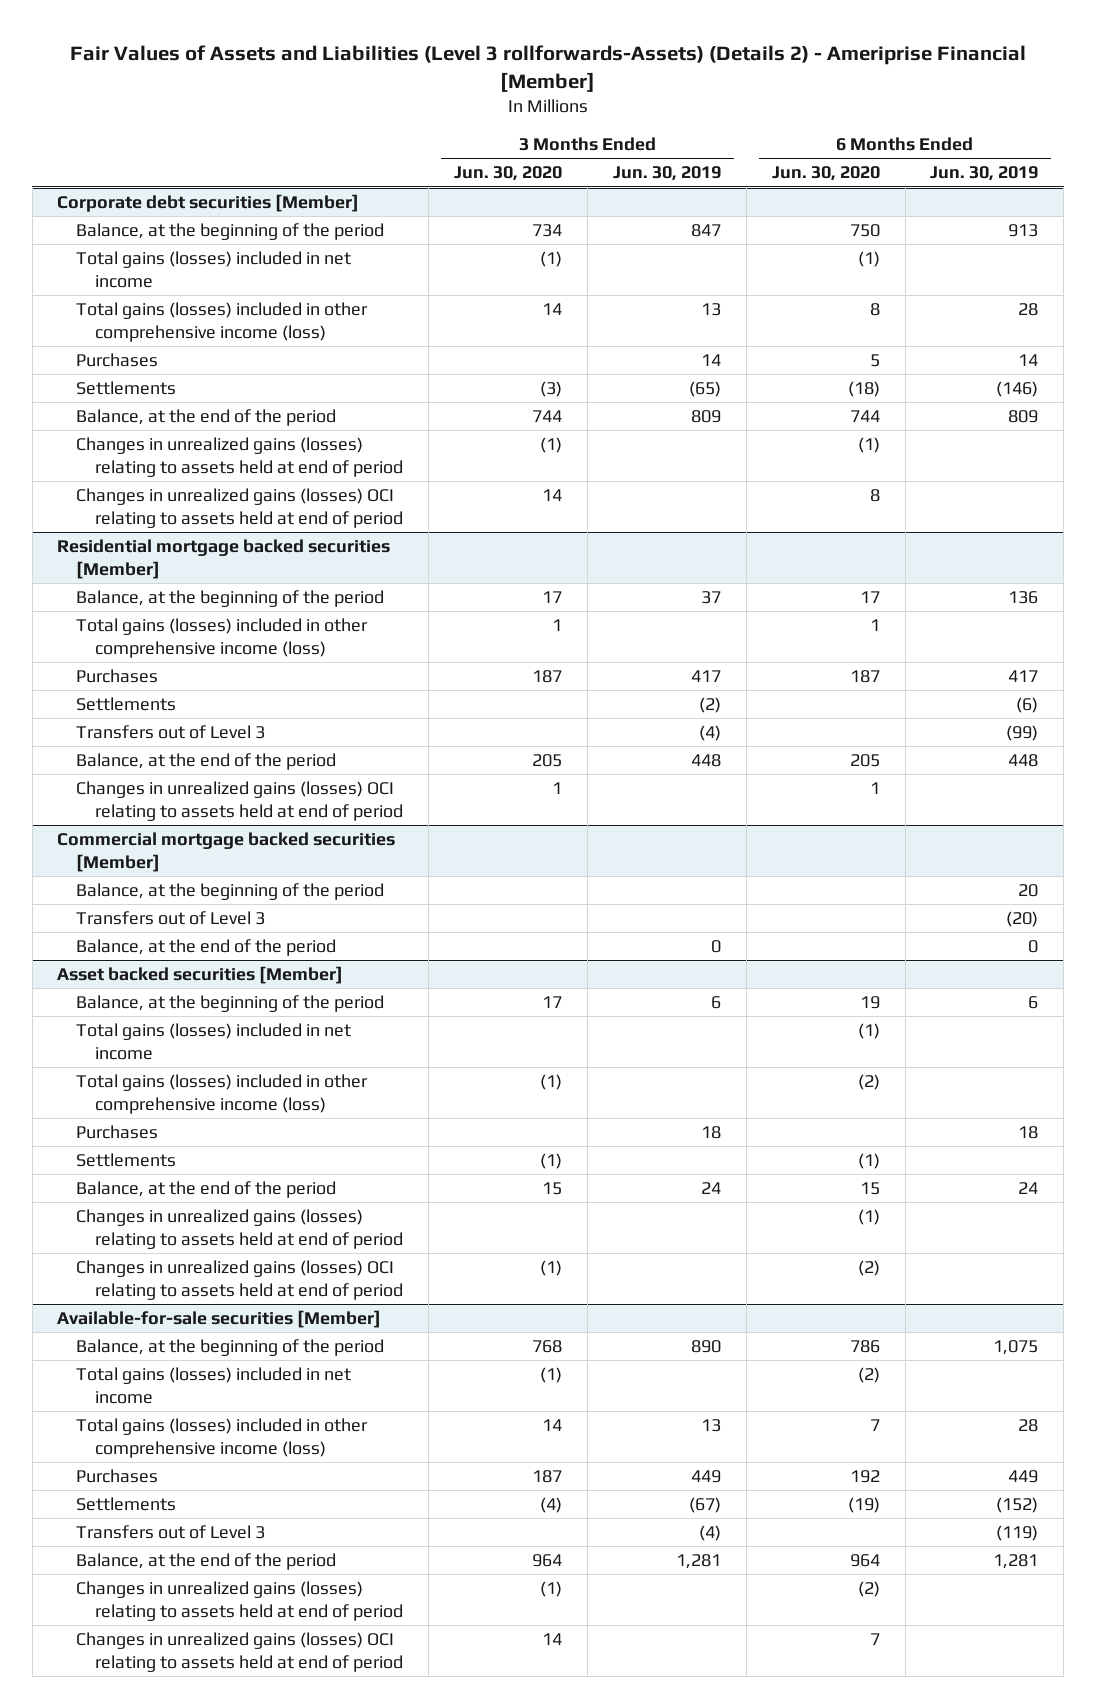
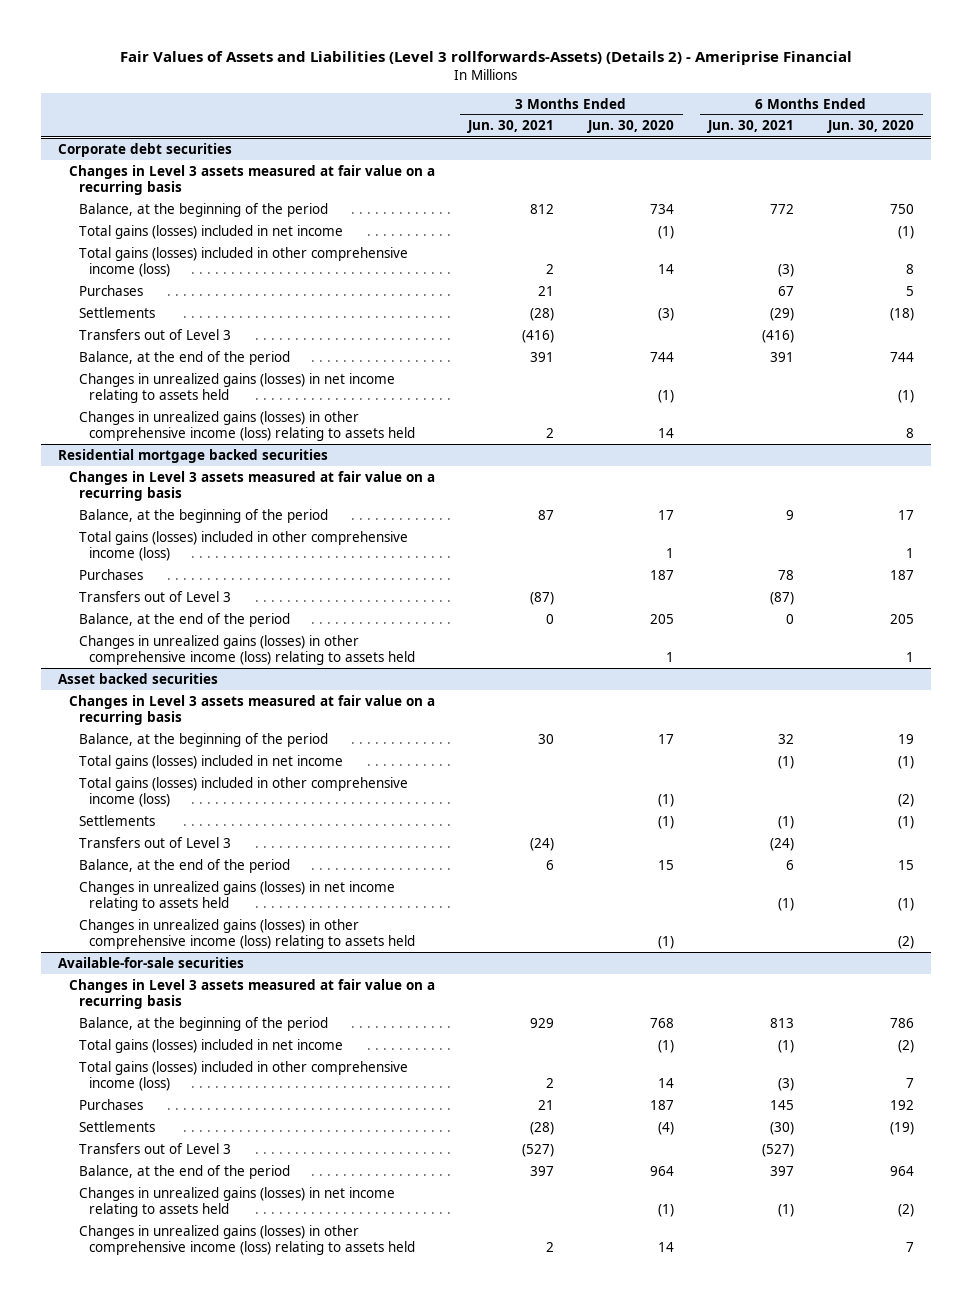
- Fair Values of Assets and Liabilities (Level 3 rollforwards-Assets) (Details 2) - Ameriprise Financial [Member]
+ Fair Values of Assets and Liabilities (Level 3 rollforwards-Assets) (Details 2) - Ameriprise Financial
- | 3 Months Ended Jun. 30, 2020 | 3 Months Ended Jun. 30, 2019 | 6 Months Ended Jun. 30, 2020 | 6 Months Ended Jun. 30, 2019
+ | 3 Months Ended Jun. 30, 2021 | 3 Months Ended Jun. 30, 2020 | 6 Months Ended Jun. 30, 2021 | 6 Months Ended Jun. 30, 2020
- Corporate debt securities [Member]
+ Corporate debt securities
+ Changes in Level 3 assets measured at fair value on a recurring basis
+ Transfers out of Level 3 | (416) | | (416) |
- Changes in unrealized gains (losses) relating to assets held at end of period | (1) | | (1) |
- Changes in unrealized gains (losses) OCI relating to assets held at end of period | 14 | | 8 |
- Residential mortgage backed securities [Member]
+ Changes in unrealized gains (losses) in net income relating to assets held | | (1) | | (1)
+ Changes in unrealized gains (losses) in other comprehensive income (loss) relating to assets held | 2 | 14 | | 8
+ Residential mortgage backed securities
+ Changes in Level 3 assets measured at fair value on a recurring basis
- Settlements | | (2) | | (6)
- Changes in unrealized gains (losses) OCI relating to assets held at end of period | 1 | | 1 |
- Commercial mortgage backed securities [Member]
- Balance, at the beginning of the period | | | | 20
- Transfers out of Level 3 | | | | (20)
- Balance, at the end of the period | | 0 | | 0
- Asset backed securities [Member]
+ Changes in unrealized gains (losses) in other comprehensive income (loss) relating to assets held | | 1 | | 1
+ Asset backed securities
+ Changes in Level 3 assets measured at fair value on a recurring basis
- Purchases | | 18 | | 18
+ Transfers out of Level 3 | (24) | | (24) |
- Changes in unrealized gains (losses) relating to assets held at end of period | | | (1) |
- Changes in unrealized gains (losses) OCI relating to assets held at end of period | (1) | | (2) |
- Available-for-sale securities [Member]
+ Changes in unrealized gains (losses) in net income relating to assets held | | | (1) | (1)
+ Changes in unrealized gains (losses) in other comprehensive income (loss) relating to assets held | | (1) | | (2)
+ Available-for-sale securities
+ Changes in Level 3 assets measured at fair value on a recurring basis
- Changes in unrealized gains (losses) relating to assets held at end of period | (1) | | (2) |
- Changes in unrealized gains (losses) OCI relating to assets held at end of period | 14 | | 7 |
+ Changes in unrealized gains (losses) in net income relating to assets held | | (1) | (1) | (2)
+ Changes in unrealized gains (losses) in other comprehensive income (loss) relating to assets held | 2 | 14 | | 7

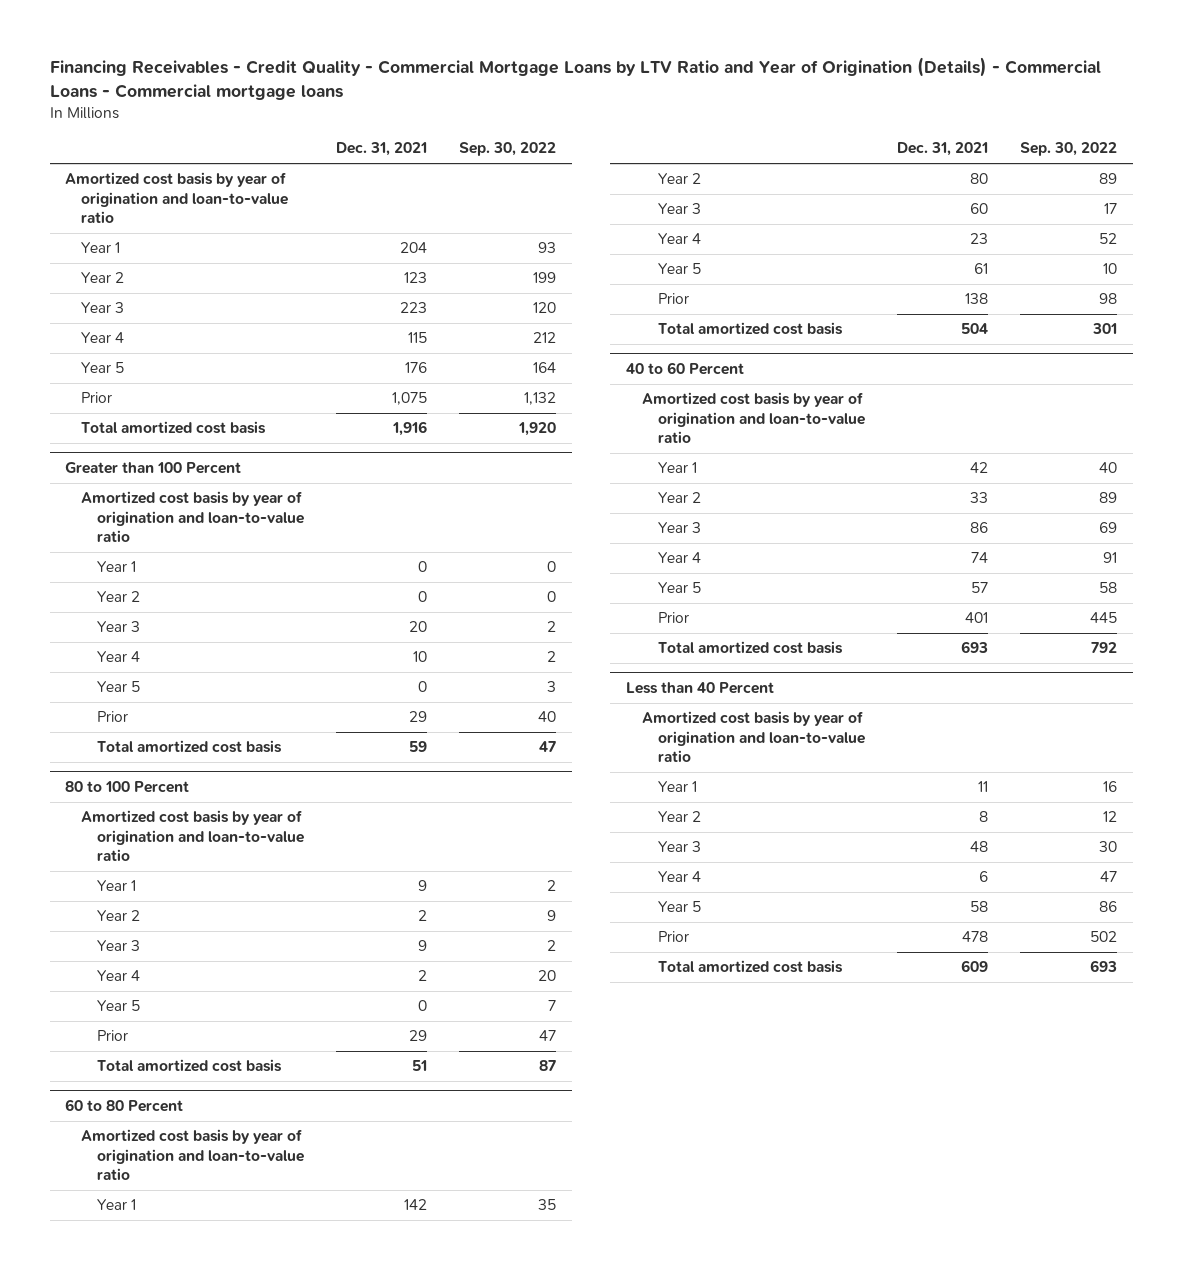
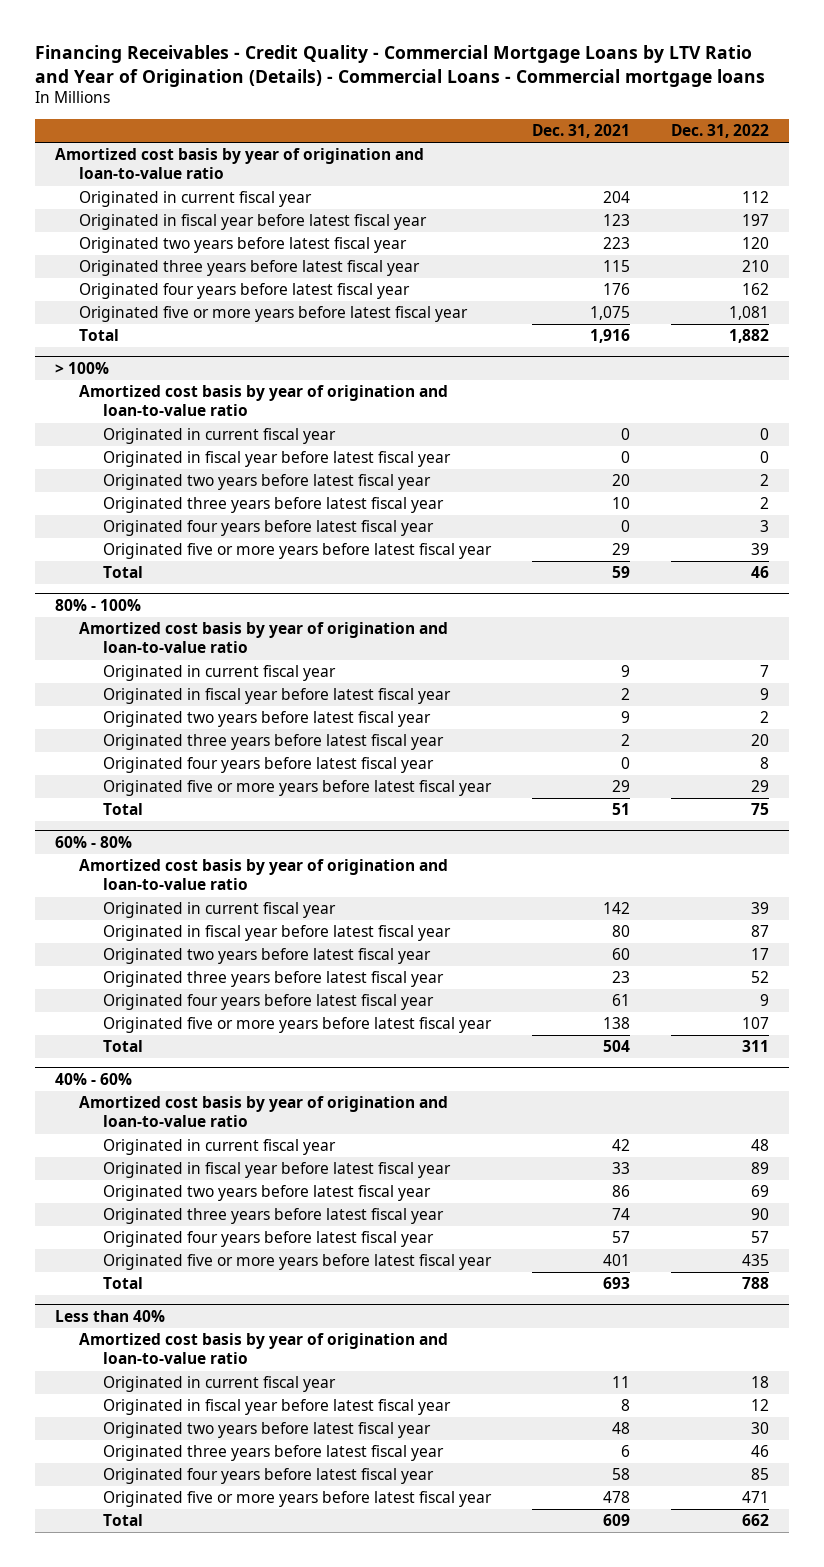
- | Dec. 31, 2021 | Sep. 30, 2022
+ | Dec. 31, 2021 | Dec. 31, 2022
- Year 1 | 204 | 93
- Year 2 | 123 | 199
- Year 3 | 223 | 120
- Year 4 | 115 | 212
- Year 5 | 176 | 164
- Prior | 1,075 | 1,132
- Total amortized cost basis | 1,916 | 1,920
- Greater than 100 Percent
+ Originated in current fiscal year | 204 | 112
+ Originated in fiscal year before latest fiscal year | 123 | 197
+ Originated two years before latest fiscal year | 223 | 120
+ Originated three years before latest fiscal year | 115 | 210
+ Originated four years before latest fiscal year | 176 | 162
+ Originated five or more years before latest fiscal year | 1,075 | 1,081
+ Total | 1,916 | 1,882
+ > 100%
- Year 1 | 0 | 0
- Year 2 | 0 | 0
- Year 3 | 20 | 2
- Year 4 | 10 | 2
- Year 5 | 0 | 3
- Prior | 29 | 40
- Total amortized cost basis | 59 | 47
- 80 to 100 Percent
+ Originated in current fiscal year | 0 | 0
+ Originated in fiscal year before latest fiscal year | 0 | 0
+ Originated two years before latest fiscal year | 20 | 2
+ Originated three years before latest fiscal year | 10 | 2
+ Originated four years before latest fiscal year | 0 | 3
+ Originated five or more years before latest fiscal year | 29 | 39
+ Total | 59 | 46
+ 80% - 100%
- Year 1 | 9 | 2
- Year 2 | 2 | 9
- Year 3 | 9 | 2
- Year 4 | 2 | 20
- Year 5 | 0 | 7
- Prior | 29 | 47
- Total amortized cost basis | 51 | 87
- 60 to 80 Percent
+ Originated in current fiscal year | 9 | 7
+ Originated in fiscal year before latest fiscal year | 2 | 9
+ Originated two years before latest fiscal year | 9 | 2
+ Originated three years before latest fiscal year | 2 | 20
+ Originated four years before latest fiscal year | 0 | 8
+ Originated five or more years before latest fiscal year | 29 | 29
+ Total | 51 | 75
+ 60% - 80%
- Year 1 | 142 | 35
- Year 2 | 80 | 89
- Year 3 | 60 | 17
- Year 4 | 23 | 52
- Year 5 | 61 | 10
- Prior | 138 | 98
- Total amortized cost basis | 504 | 301
- 40 to 60 Percent
+ Originated in current fiscal year | 142 | 39
+ Originated in fiscal year before latest fiscal year | 80 | 87
+ Originated two years before latest fiscal year | 60 | 17
+ Originated three years before latest fiscal year | 23 | 52
+ Originated four years before latest fiscal year | 61 | 9
+ Originated five or more years before latest fiscal year | 138 | 107
+ Total | 504 | 311
+ 40% - 60%
- Year 1 | 42 | 40
- Year 2 | 33 | 89
- Year 3 | 86 | 69
- Year 4 | 74 | 91
- Year 5 | 57 | 58
- Prior | 401 | 445
- Total amortized cost basis | 693 | 792
- Less than 40 Percent
+ Originated in current fiscal year | 42 | 48
+ Originated in fiscal year before latest fiscal year | 33 | 89
+ Originated two years before latest fiscal year | 86 | 69
+ Originated three years before latest fiscal year | 74 | 90
+ Originated four years before latest fiscal year | 57 | 57
+ Originated five or more years before latest fiscal year | 401 | 435
+ Total | 693 | 788
+ Less than 40%
- Year 1 | 11 | 16
- Year 2 | 8 | 12
- Year 3 | 48 | 30
- Year 4 | 6 | 47
- Year 5 | 58 | 86
- Prior | 478 | 502
- Total amortized cost basis | 609 | 693
+ Originated in current fiscal year | 11 | 18
+ Originated in fiscal year before latest fiscal year | 8 | 12
+ Originated two years before latest fiscal year | 48 | 30
+ Originated three years before latest fiscal year | 6 | 46
+ Originated four years before latest fiscal year | 58 | 85
+ Originated five or more years before latest fiscal year | 478 | 471
+ Total | 609 | 662

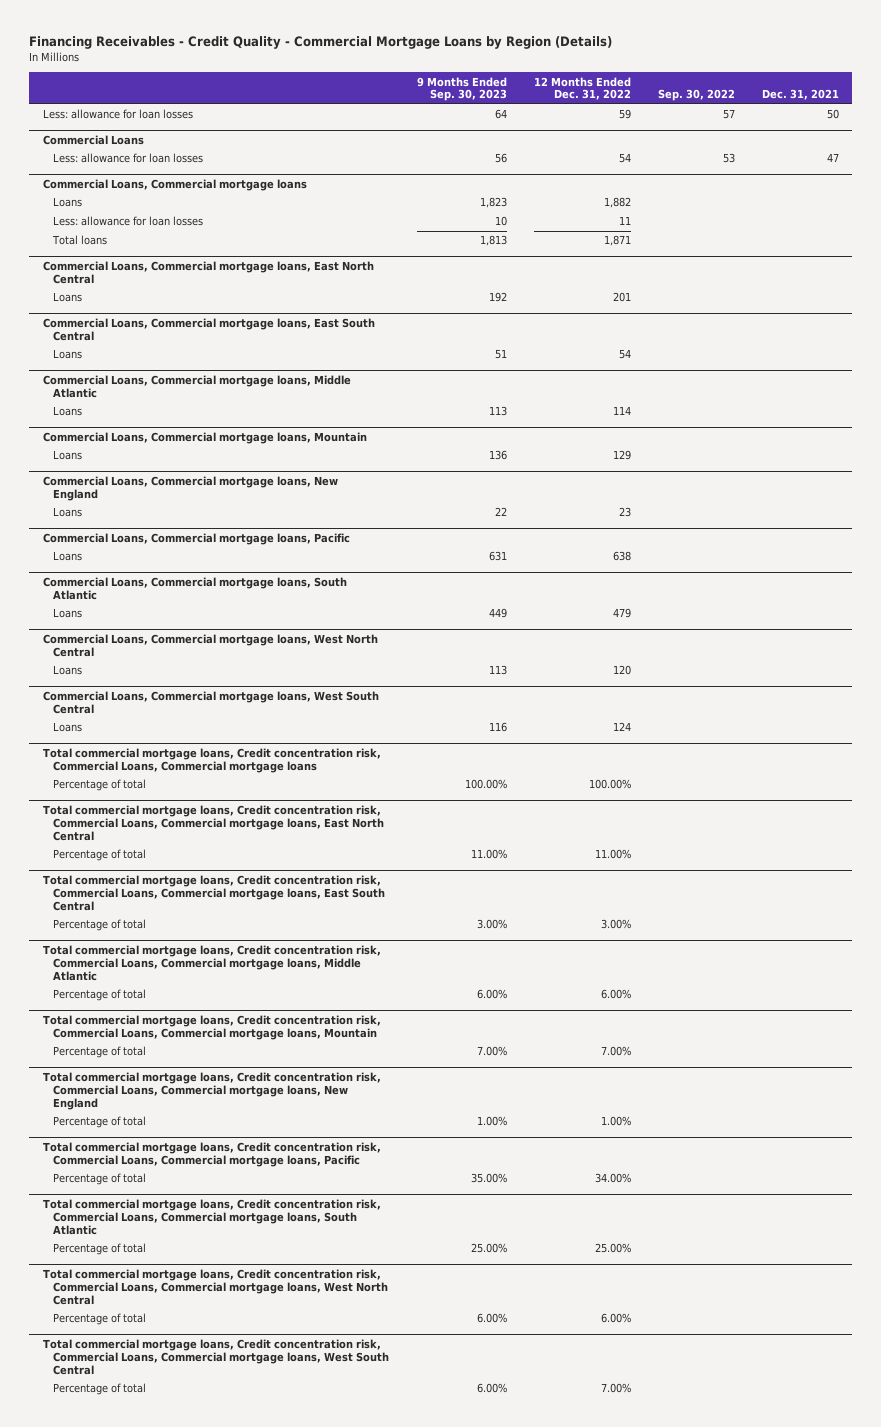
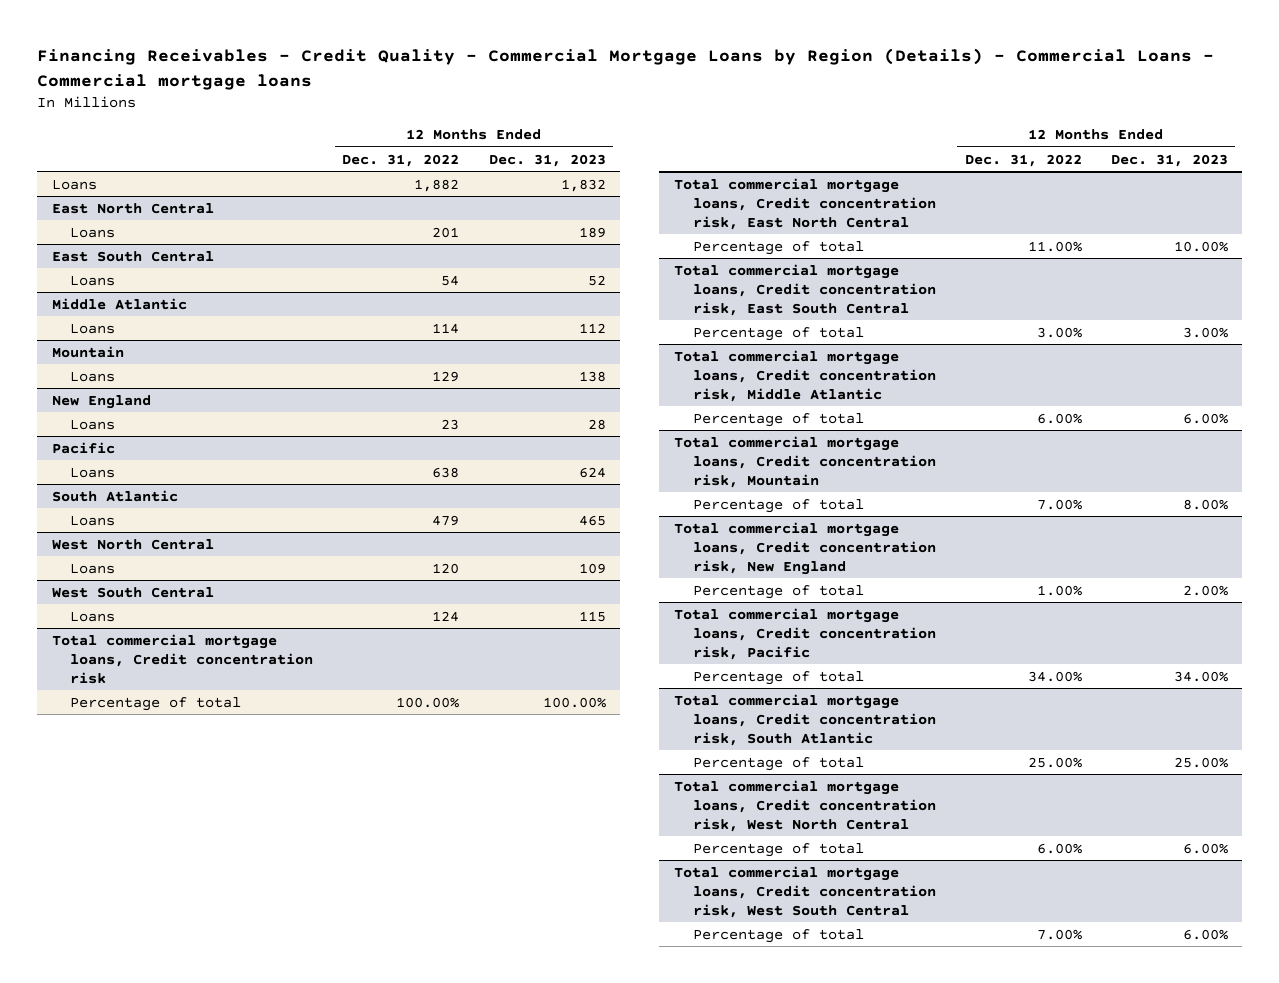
- Financing Receivables - Credit Quality - Commercial Mortgage Loans by Region (Details)
+ Financing Receivables - Credit Quality - Commercial Mortgage Loans by Region (Details) - Commercial Loans - Commercial mortgage loans
- | 9 Months Ended Sep. 30, 2023 | 12 Months Ended Dec. 31, 2022 | Sep. 30, 2022 | Dec. 31, 2021
+ | 12 Months Ended Dec. 31, 2022 | 12 Months Ended Dec. 31, 2023
- Less: allowance for loan losses | 64 | 59 | 57 | 50
- Commercial Loans
- Less: allowance for loan losses | 56 | 54 | 53 | 47
- Commercial Loans, Commercial mortgage loans
- Less: allowance for loan losses | 10 | 11 | |
- Total loans | 1,813 | 1,871 | |
- Commercial Loans, Commercial mortgage loans, East North Central
+ East North Central
- Commercial Loans, Commercial mortgage loans, East South Central
+ East South Central
- Commercial Loans, Commercial mortgage loans, Middle Atlantic
+ Middle Atlantic
- Commercial Loans, Commercial mortgage loans, Mountain
+ Mountain
- Commercial Loans, Commercial mortgage loans, New England
+ New England
- Commercial Loans, Commercial mortgage loans, Pacific
+ Pacific
- Commercial Loans, Commercial mortgage loans, South Atlantic
+ South Atlantic
- Commercial Loans, Commercial mortgage loans, West North Central
+ West North Central
- Commercial Loans, Commercial mortgage loans, West South Central
+ West South Central
- Total commercial mortgage loans, Credit concentration risk, Commercial Loans, Commercial mortgage loans
+ Total commercial mortgage loans, Credit concentration risk
- Total commercial mortgage loans, Credit concentration risk, Commercial Loans, Commercial mortgage loans, East North Central
+ Total commercial mortgage loans, Credit concentration risk, East North Central
- Total commercial mortgage loans, Credit concentration risk, Commercial Loans, Commercial mortgage loans, East South Central
+ Total commercial mortgage loans, Credit concentration risk, East South Central
- Total commercial mortgage loans, Credit concentration risk, Commercial Loans, Commercial mortgage loans, Middle Atlantic
+ Total commercial mortgage loans, Credit concentration risk, Middle Atlantic
- Total commercial mortgage loans, Credit concentration risk, Commercial Loans, Commercial mortgage loans, Mountain
+ Total commercial mortgage loans, Credit concentration risk, Mountain
- Total commercial mortgage loans, Credit concentration risk, Commercial Loans, Commercial mortgage loans, New England
+ Total commercial mortgage loans, Credit concentration risk, New England
- Total commercial mortgage loans, Credit concentration risk, Commercial Loans, Commercial mortgage loans, Pacific
+ Total commercial mortgage loans, Credit concentration risk, Pacific
- Total commercial mortgage loans, Credit concentration risk, Commercial Loans, Commercial mortgage loans, South Atlantic
+ Total commercial mortgage loans, Credit concentration risk, South Atlantic
- Total commercial mortgage loans, Credit concentration risk, Commercial Loans, Commercial mortgage loans, West North Central
+ Total commercial mortgage loans, Credit concentration risk, West North Central
- Total commercial mortgage loans, Credit concentration risk, Commercial Loans, Commercial mortgage loans, West South Central
+ Total commercial mortgage loans, Credit concentration risk, West South Central

